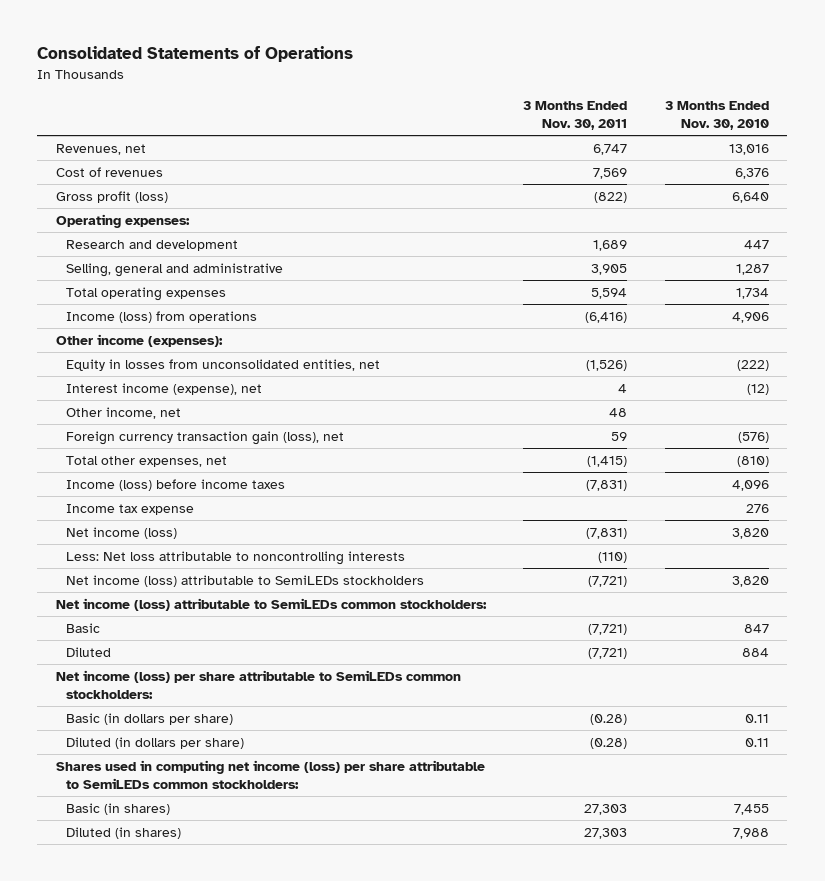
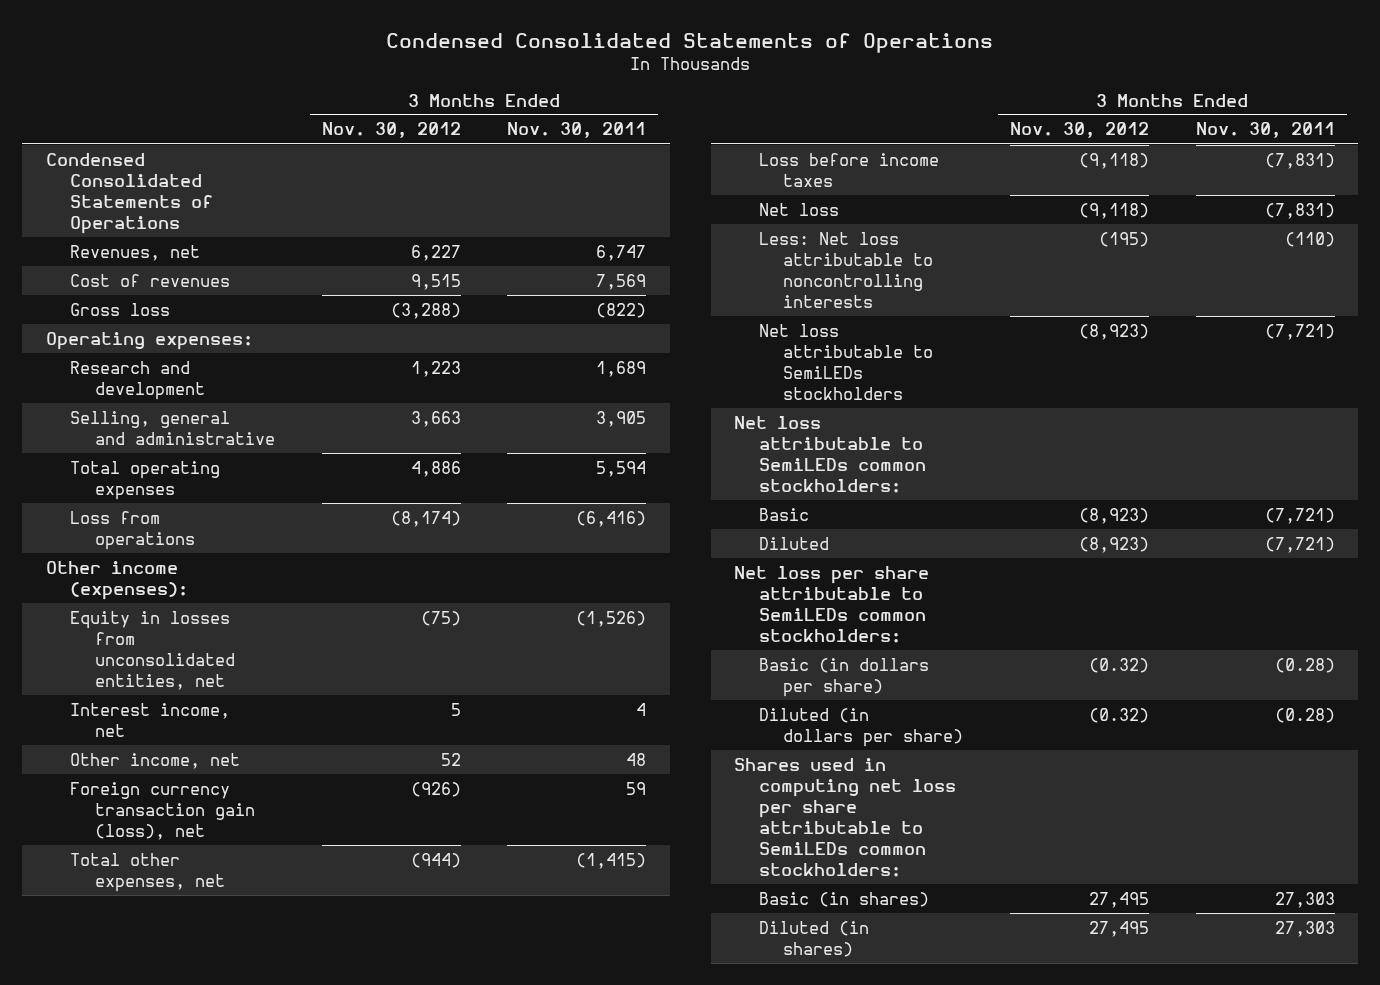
- Consolidated Statements of Operations
+ Condensed Consolidated Statements of Operations
- | 3 Months Ended Nov. 30, 2011 | 3 Months Ended Nov. 30, 2010
+ | 3 Months Ended Nov. 30, 2012 | 3 Months Ended Nov. 30, 2011
+ Condensed Consolidated Statements of Operations
- Gross profit (loss) | (822) | 6,640
+ Gross loss | (3,288) | (822)
- Income (loss) from operations | (6,416) | 4,906
+ Loss from operations | (8,174) | (6,416)
- Interest income (expense), net | 4 | (12)
+ Interest income, net | 5 | 4
- Income (loss) before income taxes | (7,831) | 4,096
- Income tax expense | | 276
- Net income (loss) | (7,831) | 3,820
+ Loss before income taxes | (9,118) | (7,831)
+ Net loss | (9,118) | (7,831)
- Net income (loss) attributable to SemiLEDs stockholders | (7,721) | 3,820
- Net income (loss) attributable to SemiLEDs common stockholders:
+ Net loss attributable to SemiLEDs stockholders | (8,923) | (7,721)
+ Net loss attributable to SemiLEDs common stockholders:
- Net income (loss) per share attributable to SemiLEDs common stockholders:
+ Net loss per share attributable to SemiLEDs common stockholders:
- Shares used in computing net income (loss) per share attributable to SemiLEDs common stockholders:
+ Shares used in computing net loss per share attributable to SemiLEDs common stockholders:

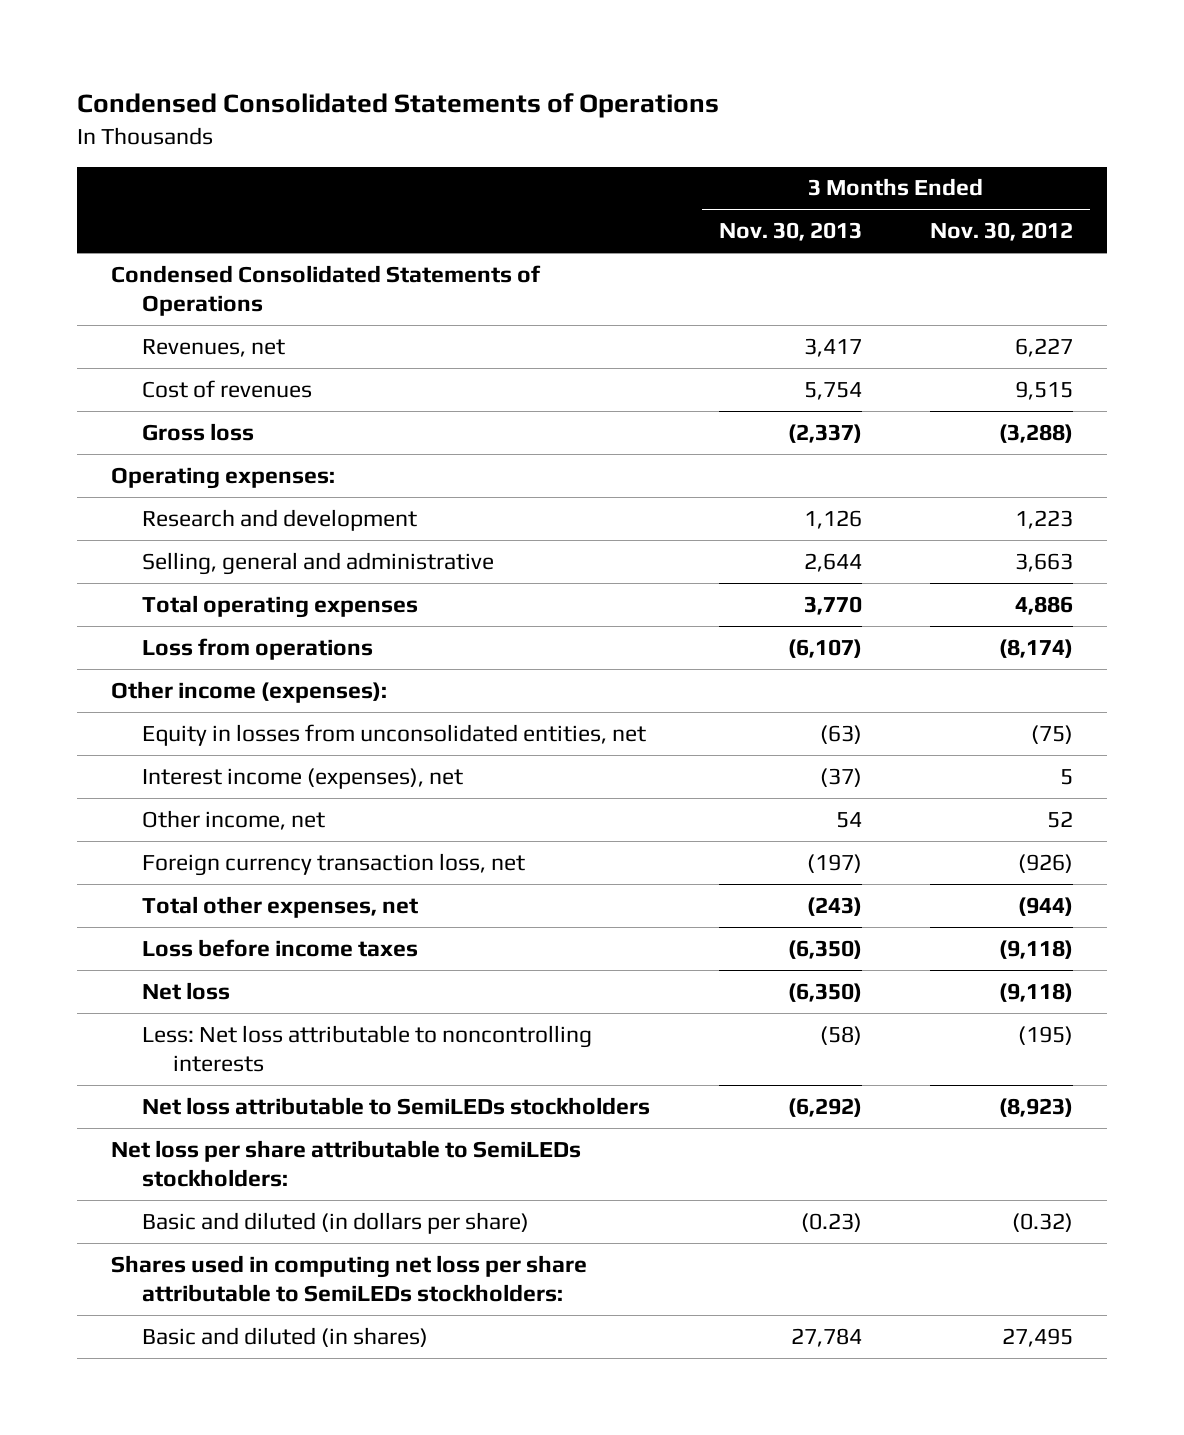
- | 3 Months Ended Nov. 30, 2012 | 3 Months Ended Nov. 30, 2011
+ | 3 Months Ended Nov. 30, 2013 | 3 Months Ended Nov. 30, 2012
- Interest income, net | 5 | 4
+ Interest income (expenses), net | (37) | 5
- Foreign currency transaction gain (loss), net | (926) | 59
+ Foreign currency transaction loss, net | (197) | (926)
- Net loss attributable to SemiLEDs common stockholders:
- Basic | (8,923) | (7,721)
- Diluted | (8,923) | (7,721)
- Net loss per share attributable to SemiLEDs common stockholders:
- Basic (in dollars per share) | (0.32) | (0.28)
- Diluted (in dollars per share) | (0.32) | (0.28)
- Shares used in computing net loss per share attributable to SemiLEDs common stockholders:
- Basic (in shares) | 27,495 | 27,303
- Diluted (in shares) | 27,495 | 27,303
+ Net loss per share attributable to SemiLEDs stockholders:
+ Basic and diluted (in dollars per share) | (0.23) | (0.32)
+ Shares used in computing net loss per share attributable to SemiLEDs stockholders:
+ Basic and diluted (in shares) | 27,784 | 27,495

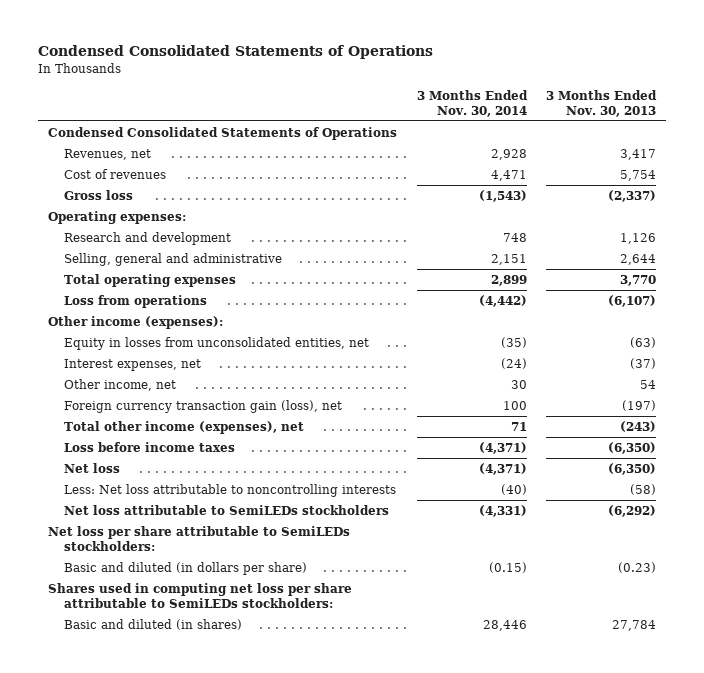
- | 3 Months Ended Nov. 30, 2013 | 3 Months Ended Nov. 30, 2012
+ | 3 Months Ended Nov. 30, 2014 | 3 Months Ended Nov. 30, 2013
- Interest income (expenses), net | (37) | 5
+ Interest expenses, net | (24) | (37)
- Foreign currency transaction loss, net | (197) | (926)
- Total other expenses, net | (243) | (944)
+ Foreign currency transaction gain (loss), net | 100 | (197)
+ Total other income (expenses), net | 71 | (243)

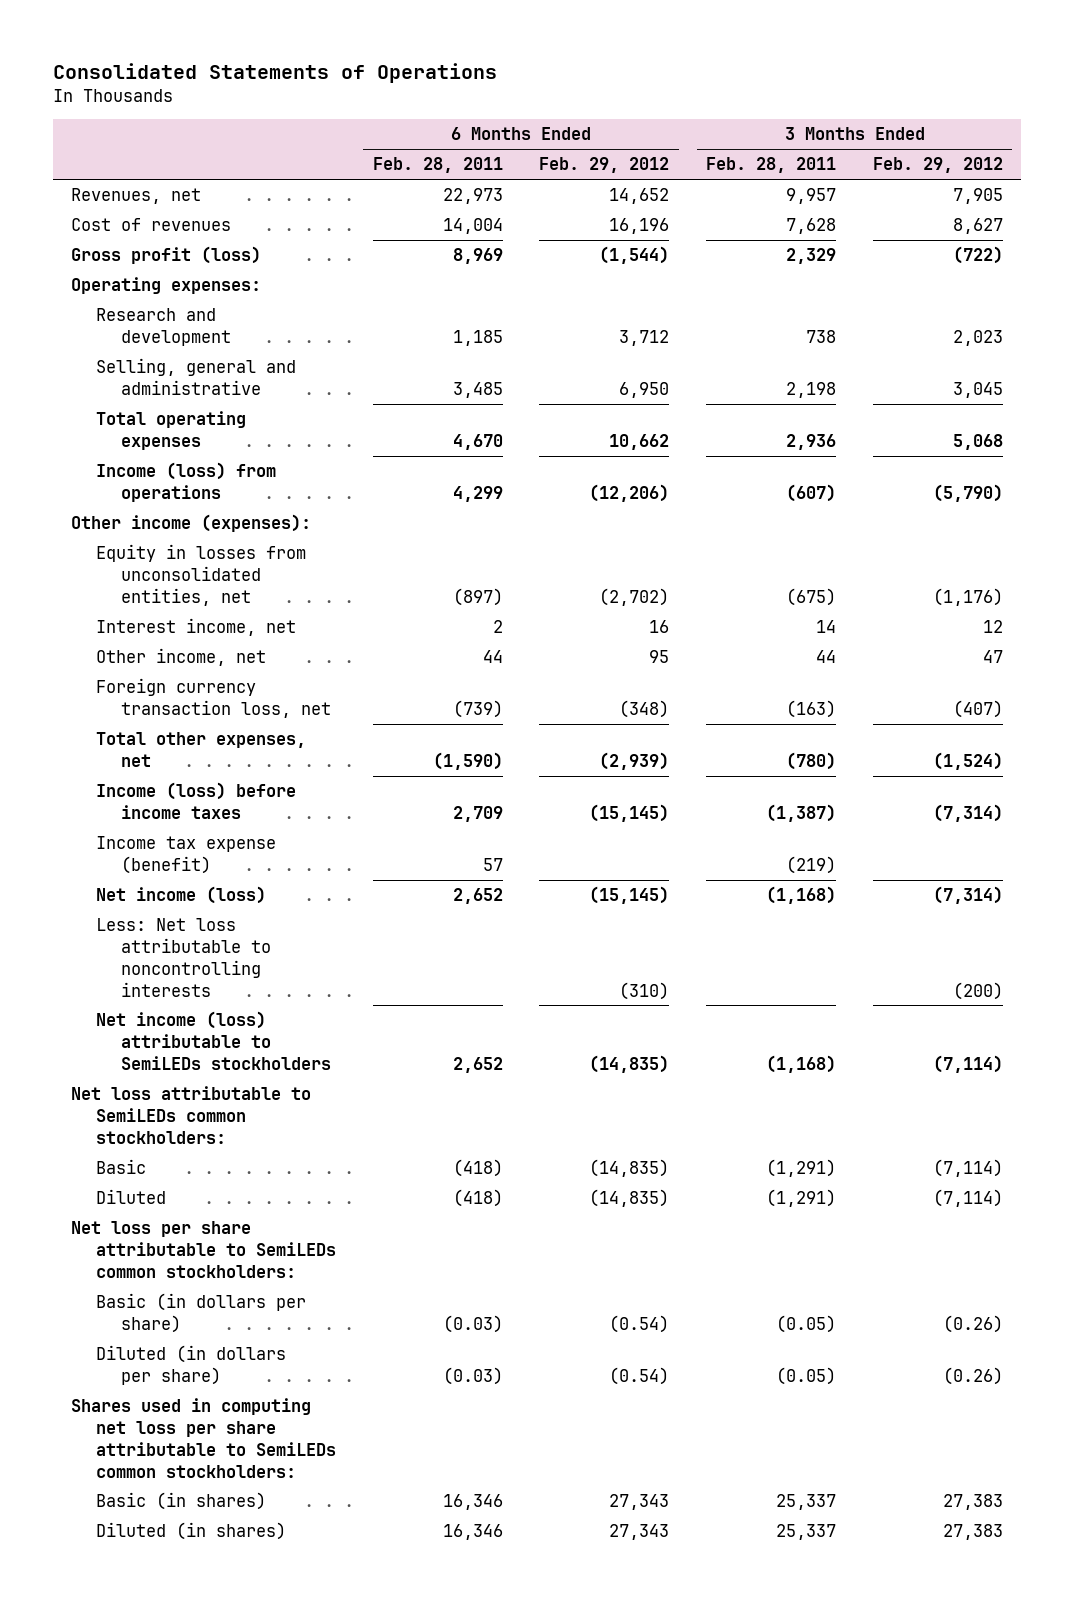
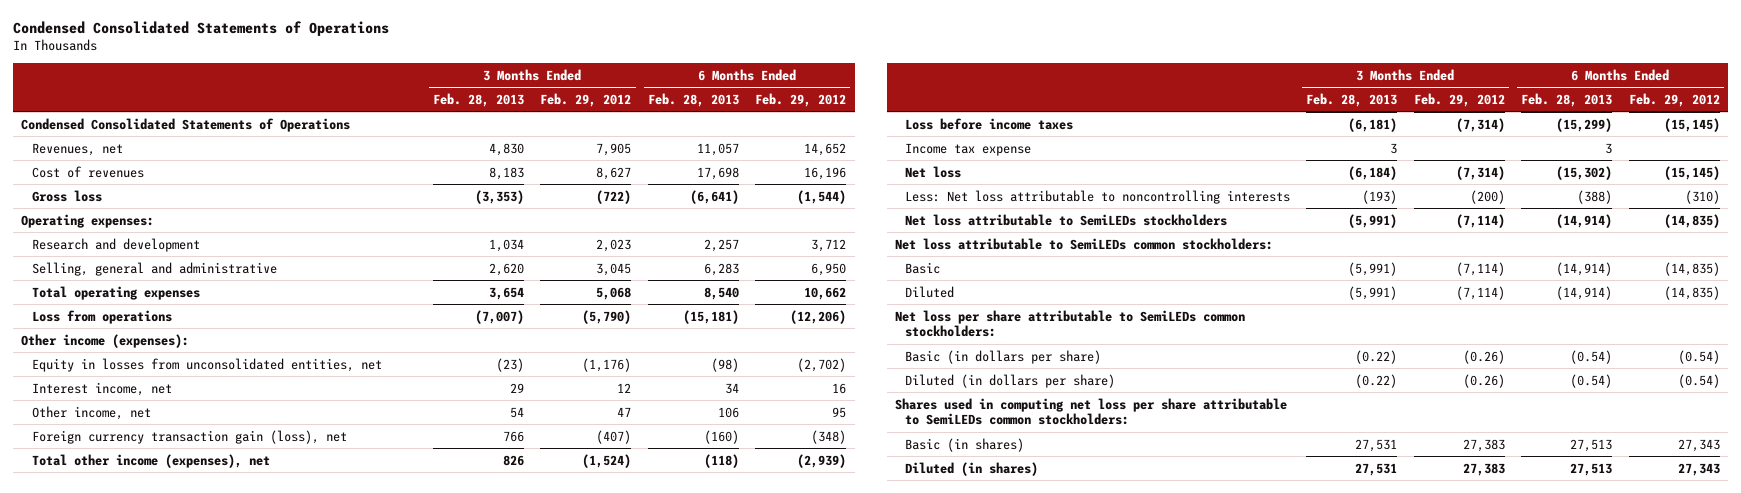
- Consolidated Statements of Operations
+ Condensed Consolidated Statements of Operations
- | 6 Months Ended Feb. 28, 2011 | 6 Months Ended Feb. 29, 2012 | 3 Months Ended Feb. 28, 2011 | 3 Months Ended Feb. 29, 2012
+ | 3 Months Ended Feb. 28, 2013 | 3 Months Ended Feb. 29, 2012 | 6 Months Ended Feb. 28, 2013 | 6 Months Ended Feb. 29, 2012
+ Condensed Consolidated Statements of Operations
- Gross profit (loss) | 8,969 | (1,544) | 2,329 | (722)
+ Gross loss | (3,353) | (722) | (6,641) | (1,544)
- Income (loss) from operations | 4,299 | (12,206) | (607) | (5,790)
+ Loss from operations | (7,007) | (5,790) | (15,181) | (12,206)
- Foreign currency transaction loss, net | (739) | (348) | (163) | (407)
- Total other expenses, net | (1,590) | (2,939) | (780) | (1,524)
- Income (loss) before income taxes | 2,709 | (15,145) | (1,387) | (7,314)
- Income tax expense (benefit) | 57 | | (219) |
- Net income (loss) | 2,652 | (15,145) | (1,168) | (7,314)
+ Foreign currency transaction gain (loss), net | 766 | (407) | (160) | (348)
+ Total other income (expenses), net | 826 | (1,524) | (118) | (2,939)
+ Loss before income taxes | (6,181) | (7,314) | (15,299) | (15,145)
+ Income tax expense | 3 | | 3 |
+ Net loss | (6,184) | (7,314) | (15,302) | (15,145)
- Net income (loss) attributable to SemiLEDs stockholders | 2,652 | (14,835) | (1,168) | (7,114)
+ Net loss attributable to SemiLEDs stockholders | (5,991) | (7,114) | (14,914) | (14,835)

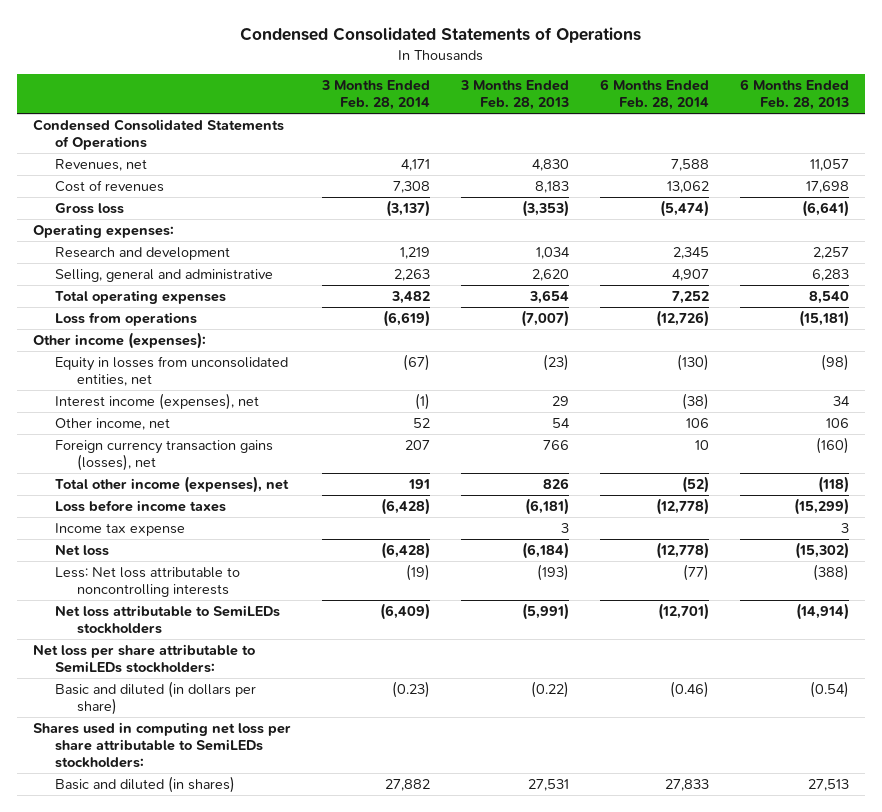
- | 3 Months Ended Feb. 28, 2013 | 3 Months Ended Feb. 29, 2012 | 6 Months Ended Feb. 28, 2013 | 6 Months Ended Feb. 29, 2012
+ | 3 Months Ended Feb. 28, 2014 | 3 Months Ended Feb. 28, 2013 | 6 Months Ended Feb. 28, 2014 | 6 Months Ended Feb. 28, 2013
- Interest income, net | 29 | 12 | 34 | 16
+ Interest income (expenses), net | (1) | 29 | (38) | 34
- Foreign currency transaction gain (loss), net | 766 | (407) | (160) | (348)
+ Foreign currency transaction gains (losses), net | 207 | 766 | 10 | (160)
- Net loss attributable to SemiLEDs common stockholders:
- Basic | (5,991) | (7,114) | (14,914) | (14,835)
- Diluted | (5,991) | (7,114) | (14,914) | (14,835)
- Net loss per share attributable to SemiLEDs common stockholders:
- Basic (in dollars per share) | (0.22) | (0.26) | (0.54) | (0.54)
- Diluted (in dollars per share) | (0.22) | (0.26) | (0.54) | (0.54)
- Shares used in computing net loss per share attributable to SemiLEDs common stockholders:
- Basic (in shares) | 27,531 | 27,383 | 27,513 | 27,343
- Diluted (in shares) | 27,531 | 27,383 | 27,513 | 27,343
+ Net loss per share attributable to SemiLEDs stockholders:
+ Basic and diluted (in dollars per share) | (0.23) | (0.22) | (0.46) | (0.54)
+ Shares used in computing net loss per share attributable to SemiLEDs stockholders:
+ Basic and diluted (in shares) | 27,882 | 27,531 | 27,833 | 27,513

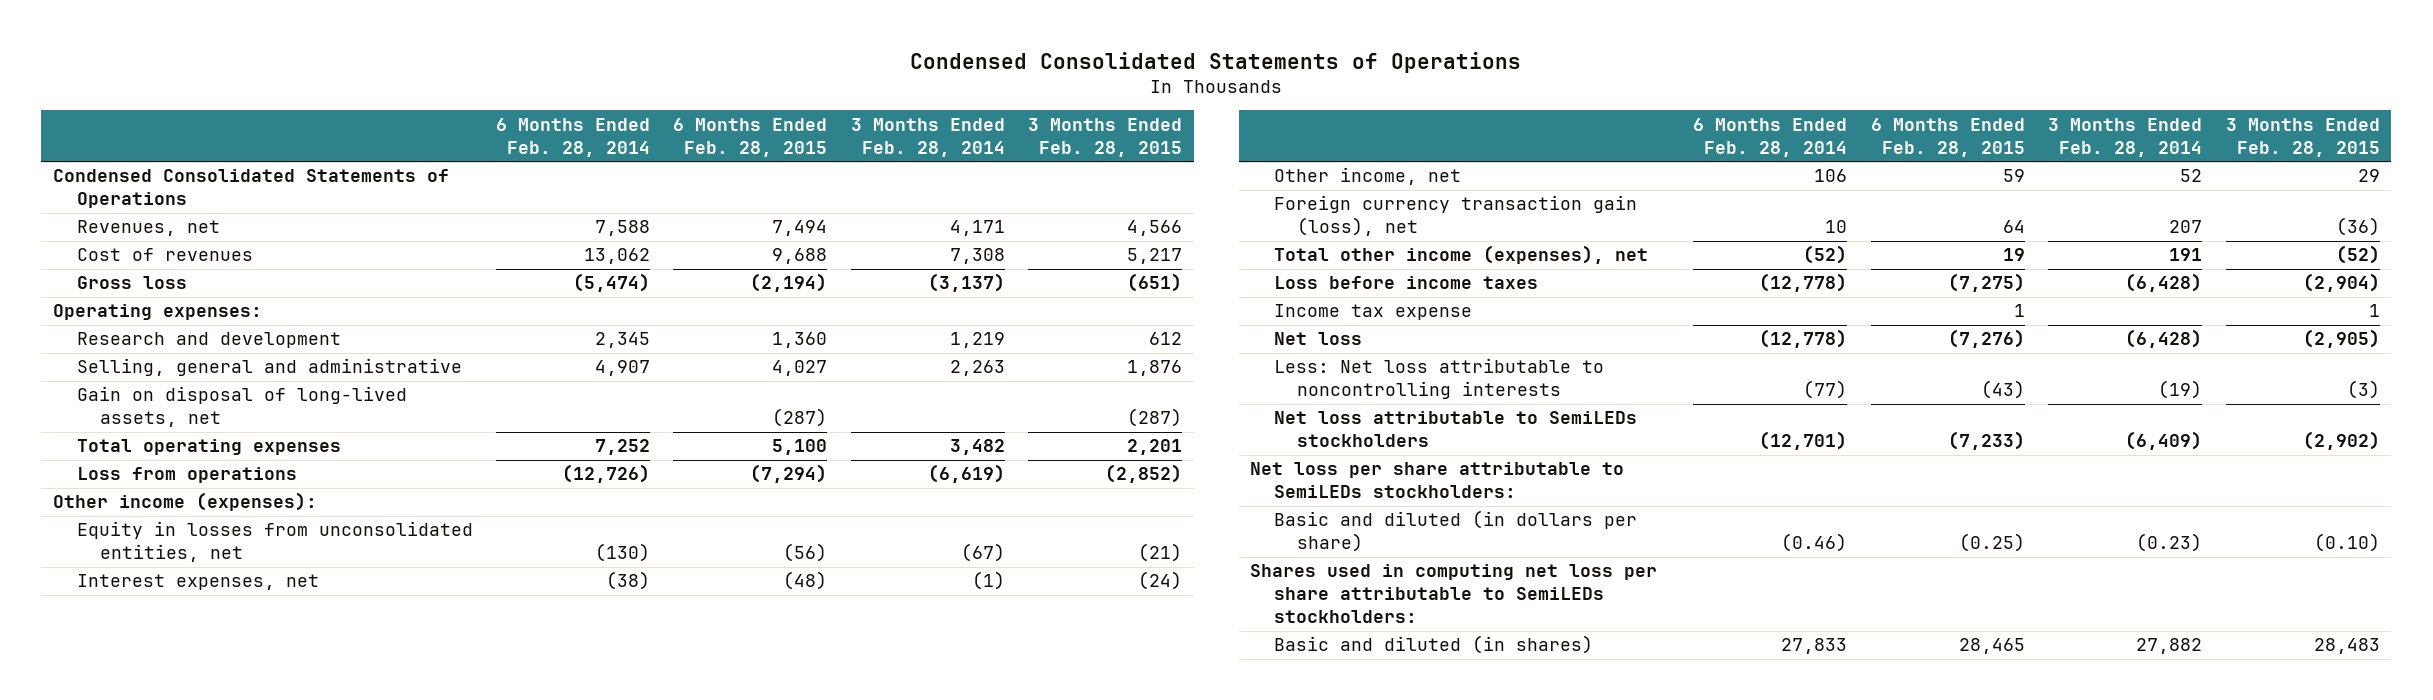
- | 3 Months Ended Feb. 28, 2014 | 3 Months Ended Feb. 28, 2013 | 6 Months Ended Feb. 28, 2014 | 6 Months Ended Feb. 28, 2013
+ | 6 Months Ended Feb. 28, 2014 | 6 Months Ended Feb. 28, 2015 | 3 Months Ended Feb. 28, 2014 | 3 Months Ended Feb. 28, 2015
+ Gain on disposal of long-lived assets, net | | (287) | | (287)
- Interest income (expenses), net | (1) | 29 | (38) | 34
+ Interest expenses, net | (38) | (48) | (1) | (24)
- Foreign currency transaction gains (losses), net | 207 | 766 | 10 | (160)
+ Foreign currency transaction gain (loss), net | 10 | 64 | 207 | (36)

